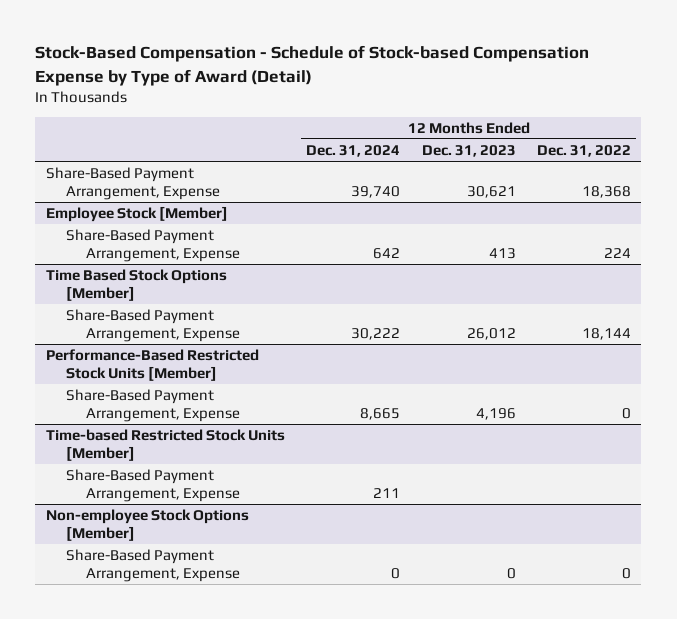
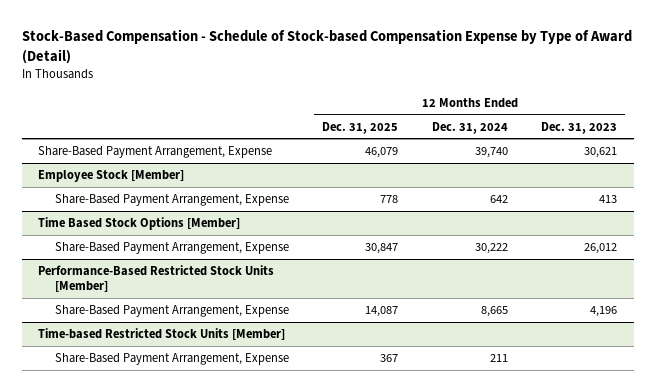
- | 12 Months Ended Dec. 31, 2024 | 12 Months Ended Dec. 31, 2023 | 12 Months Ended Dec. 31, 2022
+ | 12 Months Ended Dec. 31, 2025 | 12 Months Ended Dec. 31, 2024 | 12 Months Ended Dec. 31, 2023
- Non-employee Stock Options [Member]
- Share-Based Payment Arrangement, Expense | 0 | 0 | 0

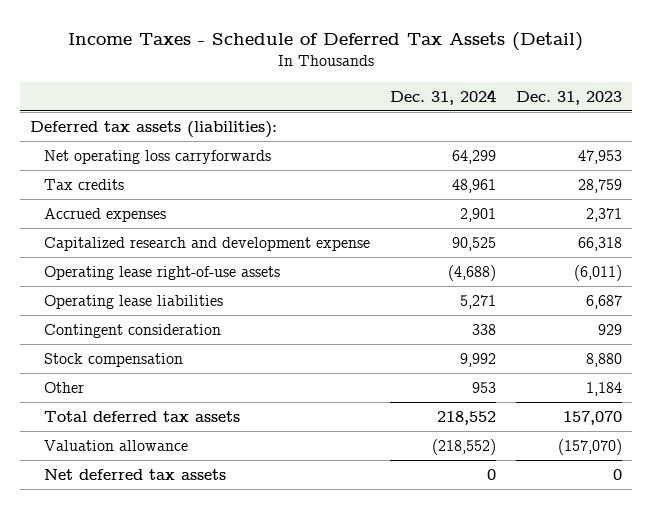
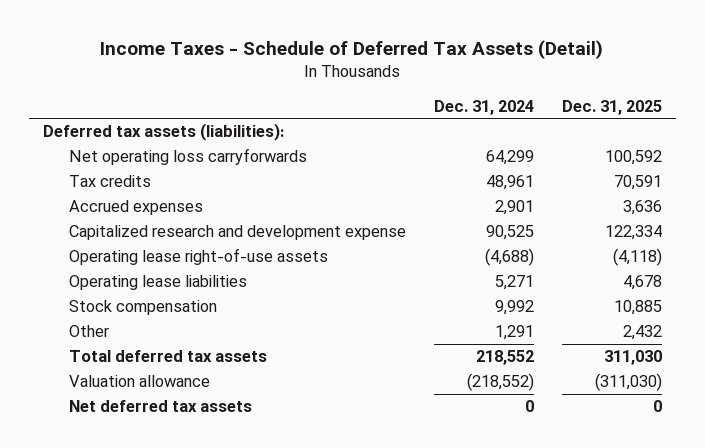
- | Dec. 31, 2024 | Dec. 31, 2023
+ | Dec. 31, 2024 | Dec. 31, 2025
- Contingent consideration | 338 | 929
- Other | 953 | 1,184
+ Other | 1,291 | 2,432

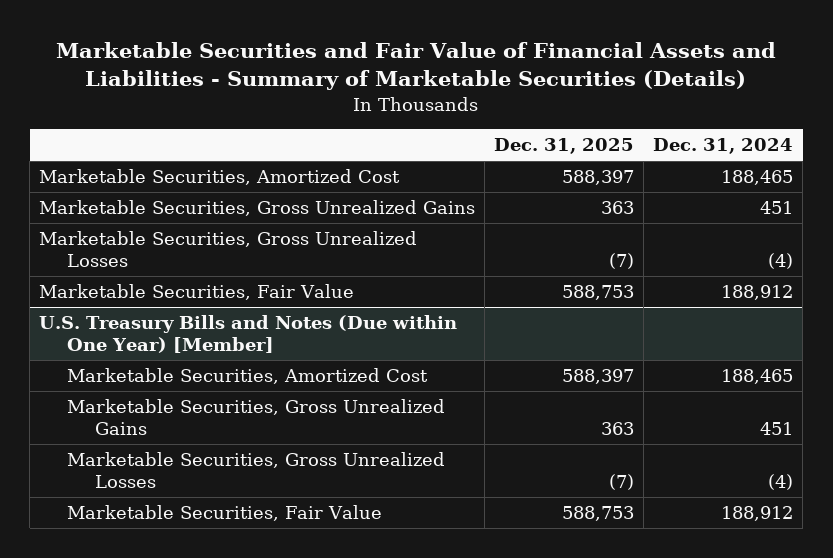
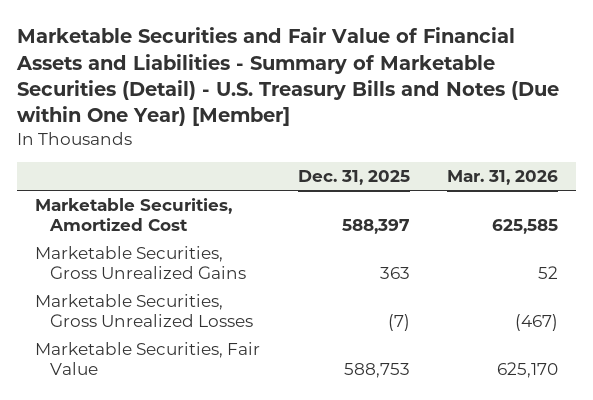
- Marketable Securities and Fair Value of Financial Assets and Liabilities - Summary of Marketable Securities (Details)
+ Marketable Securities and Fair Value of Financial Assets and Liabilities - Summary of Marketable Securities (Detail) - U.S. Treasury Bills and Notes (Due within One Year) [Member]
- | Dec. 31, 2025 | Dec. 31, 2024
+ | Dec. 31, 2025 | Mar. 31, 2026
- U.S. Treasury Bills and Notes (Due within One Year) [Member]
- Marketable Securities, Amortized Cost | 588,397 | 188,465
- Marketable Securities, Gross Unrealized Gains | 363 | 451
- Marketable Securities, Gross Unrealized Losses | (7) | (4)
- Marketable Securities, Fair Value | 588,753 | 188,912

